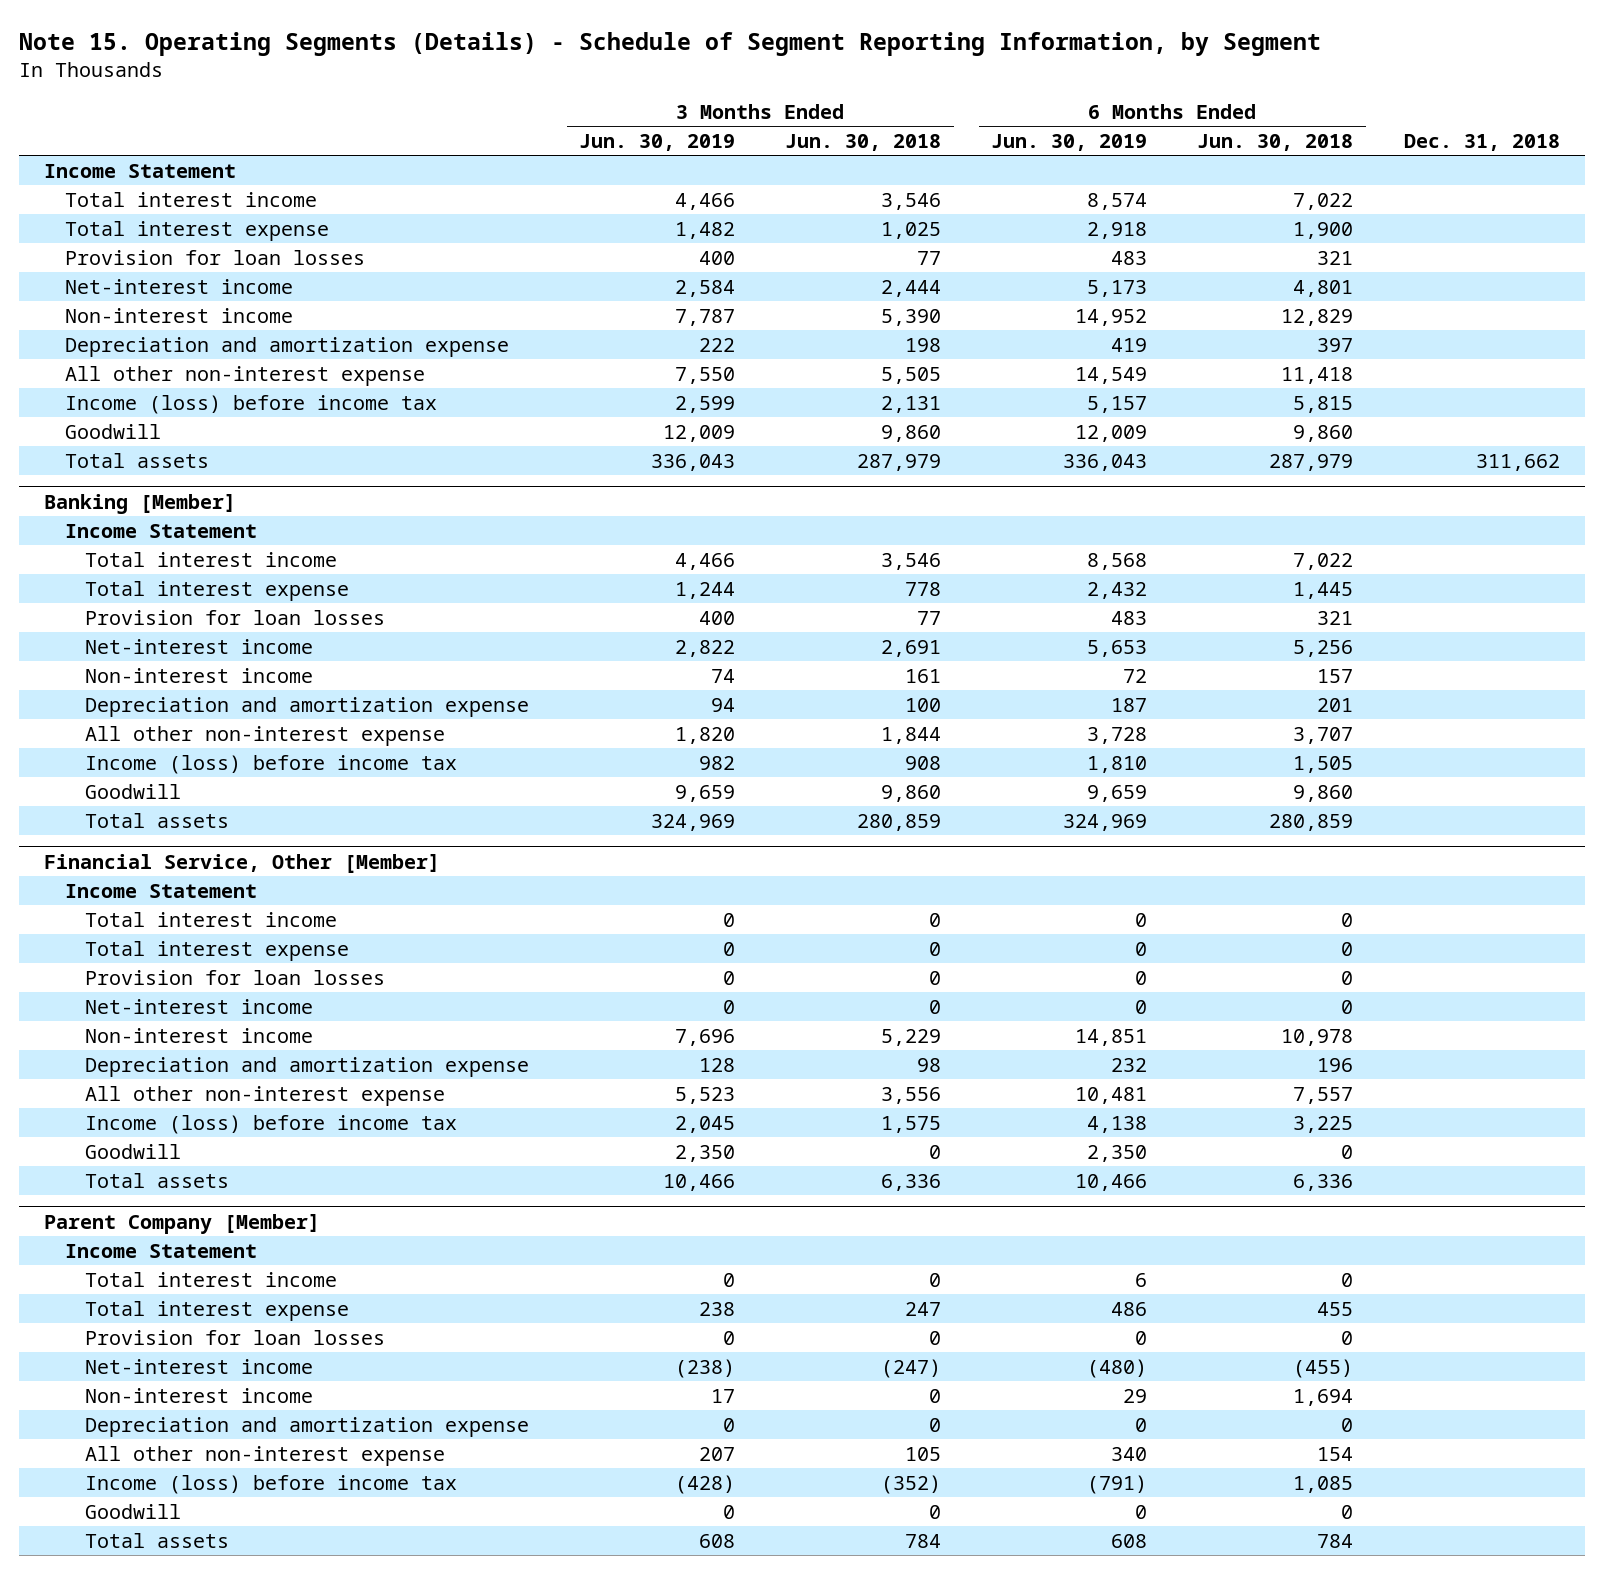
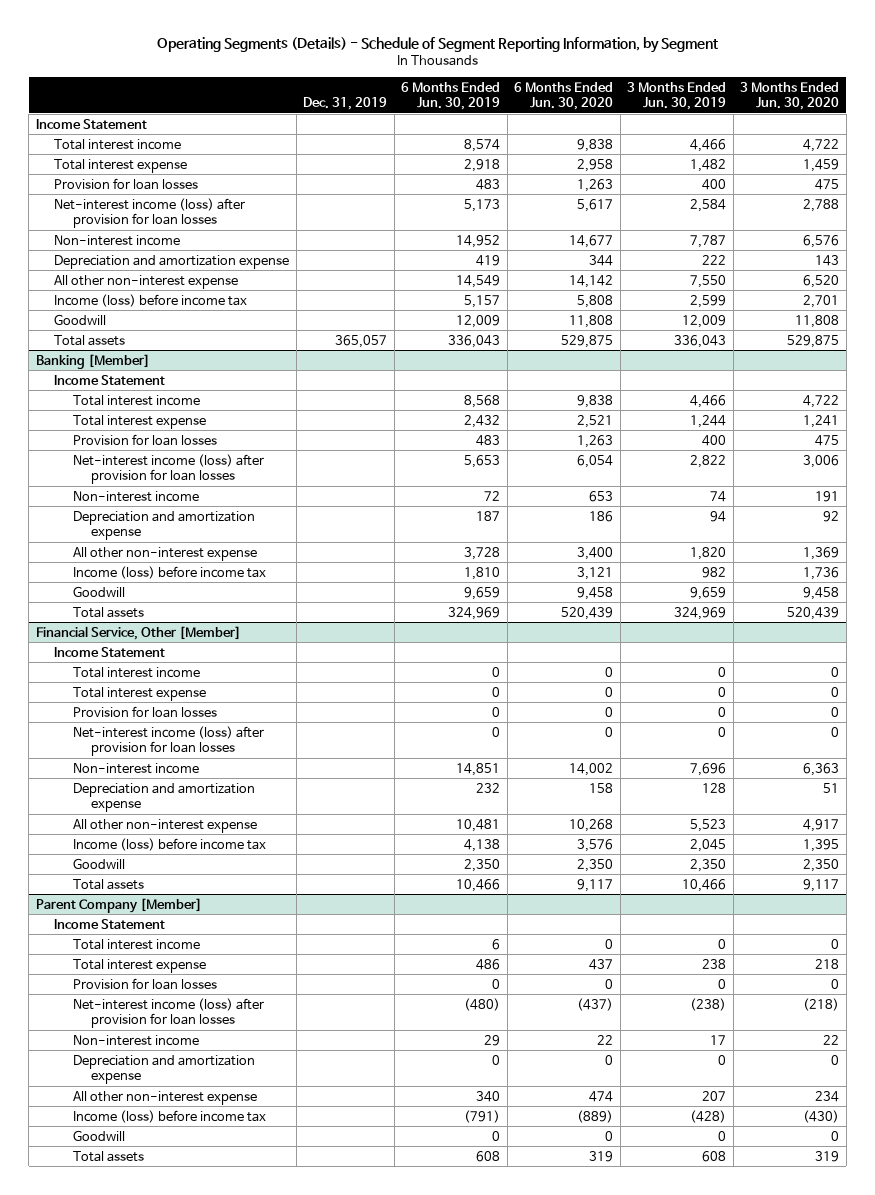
- Note 15. Operating Segments (Details) - Schedule of Segment Reporting Information, by Segment
+ Operating Segments (Details) - Schedule of Segment Reporting Information, by Segment
- | 3 Months Ended Jun. 30, 2019 | 3 Months Ended Jun. 30, 2018 | 6 Months Ended Jun. 30, 2019 | 6 Months Ended Jun. 30, 2018 | Dec. 31, 2018
+ | Dec. 31, 2019 | 6 Months Ended Jun. 30, 2019 | 6 Months Ended Jun. 30, 2020 | 3 Months Ended Jun. 30, 2019 | 3 Months Ended Jun. 30, 2020
- Net-interest income | 2,584 | 2,444 | 5,173 | 4,801 |
+ Net-interest income (loss) after provision for loan losses | | 5,173 | 5,617 | 2,584 | 2,788
@ Banking [Member]
- Net-interest income | 2,822 | 2,691 | 5,653 | 5,256 |
+ Net-interest income (loss) after provision for loan losses | | 5,653 | 6,054 | 2,822 | 3,006
@ Financial Service, Other [Member]
- Net-interest income | 0 | 0 | 0 | 0 |
+ Net-interest income (loss) after provision for loan losses | | 0 | 0 | 0 | 0
@ Parent Company [Member]
- Net-interest income | (238) | (247) | (480) | (455) |
+ Net-interest income (loss) after provision for loan losses | | (480) | (437) | (238) | (218)

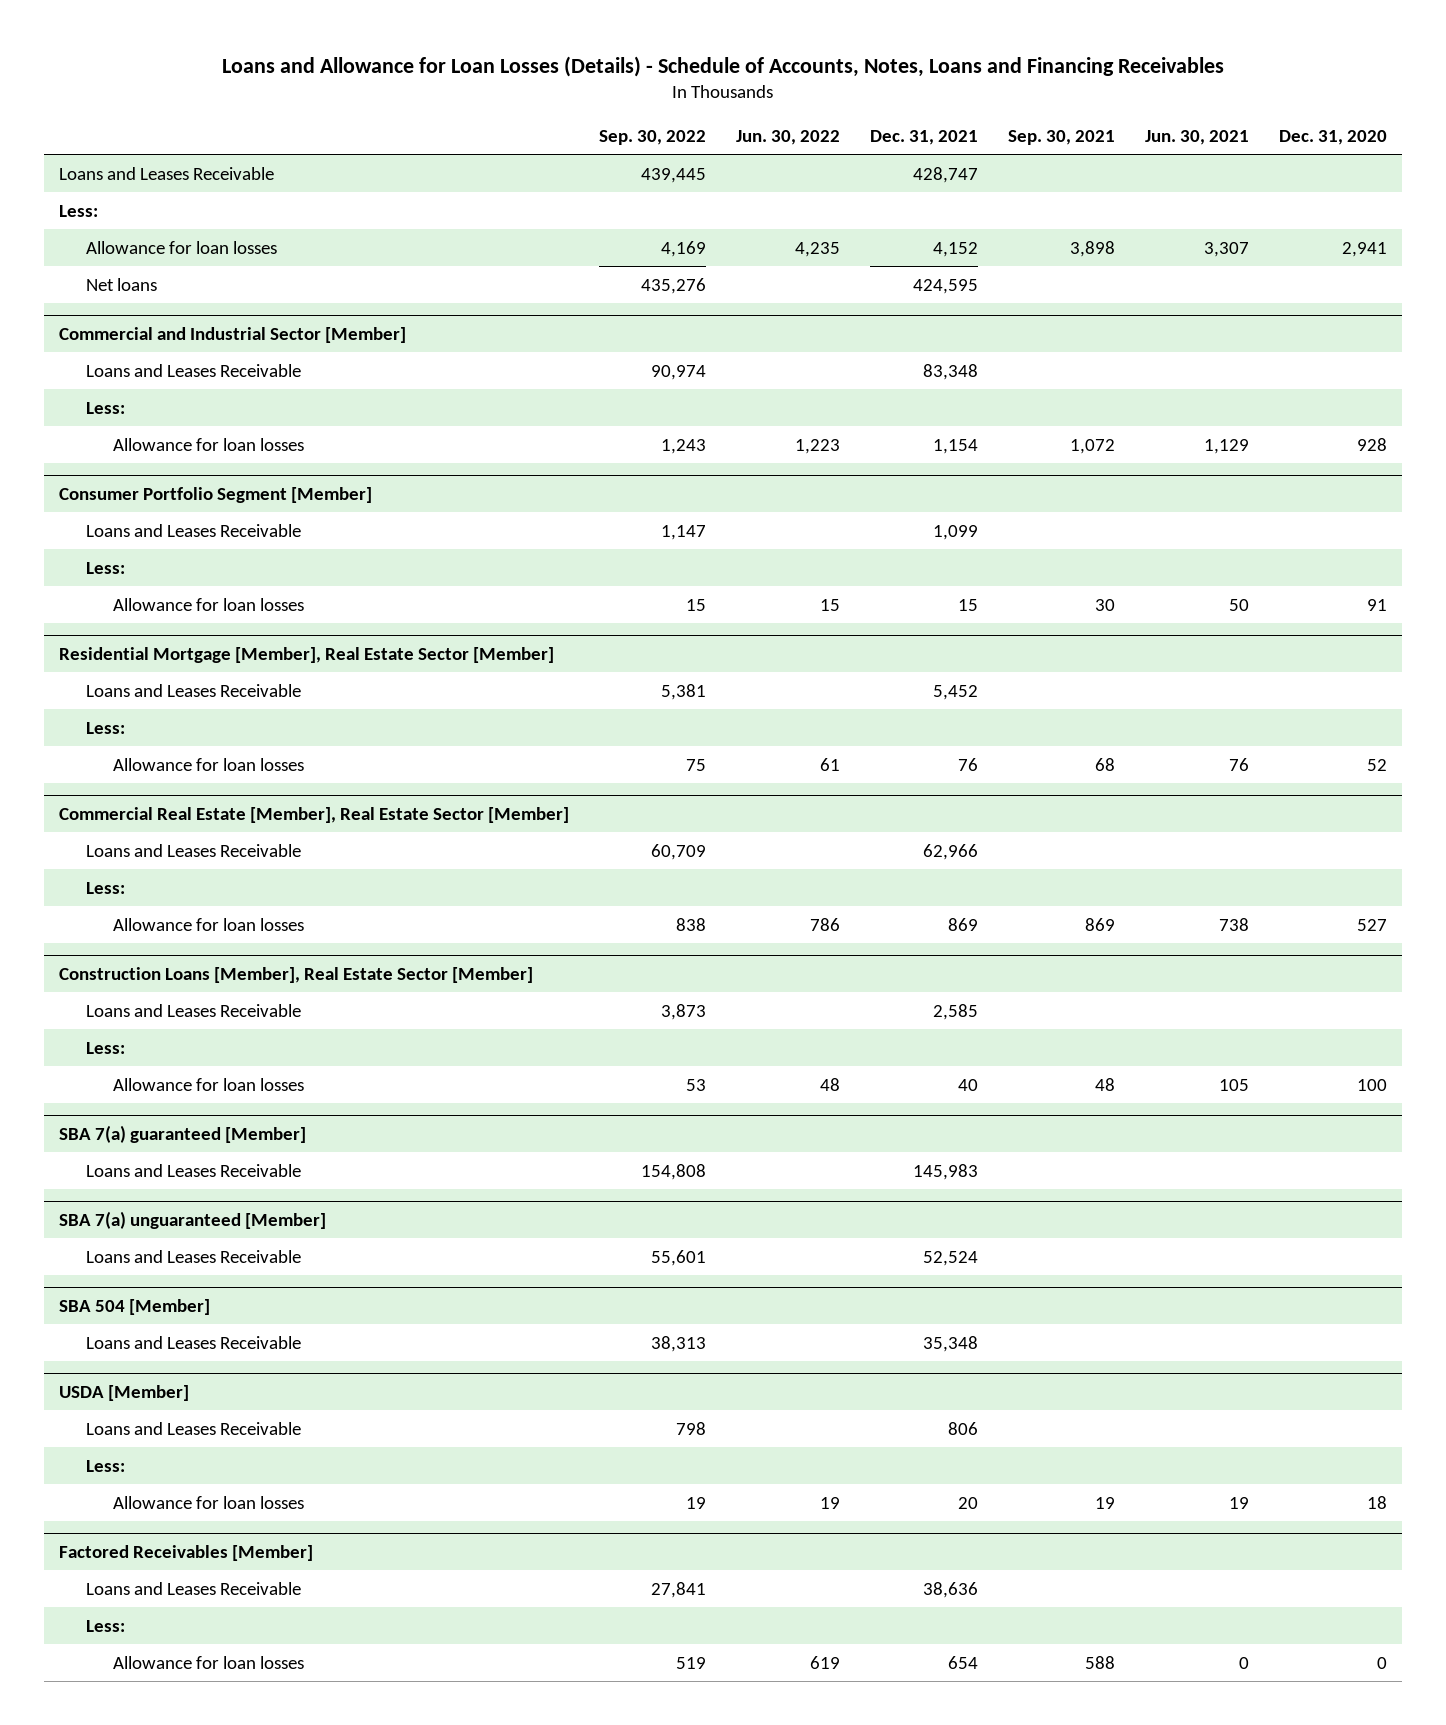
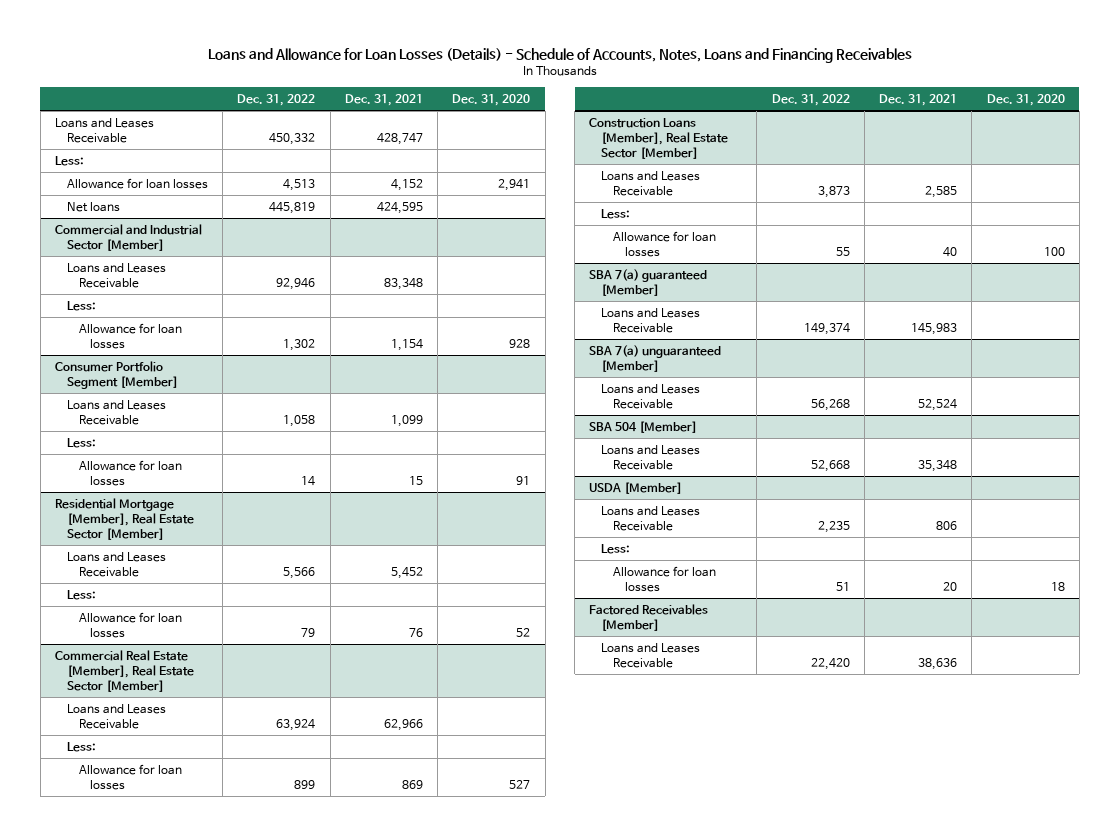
- | Sep. 30, 2022 | Jun. 30, 2022 | Dec. 31, 2021 | Sep. 30, 2021 | Jun. 30, 2021 | Dec. 31, 2020
+ | Dec. 31, 2022 | Dec. 31, 2021 | Dec. 31, 2020
@ Factored Receivables [Member]
- Less:
- Allowance for loan losses | 519 | 619 | 654 | 588 | 0 | 0

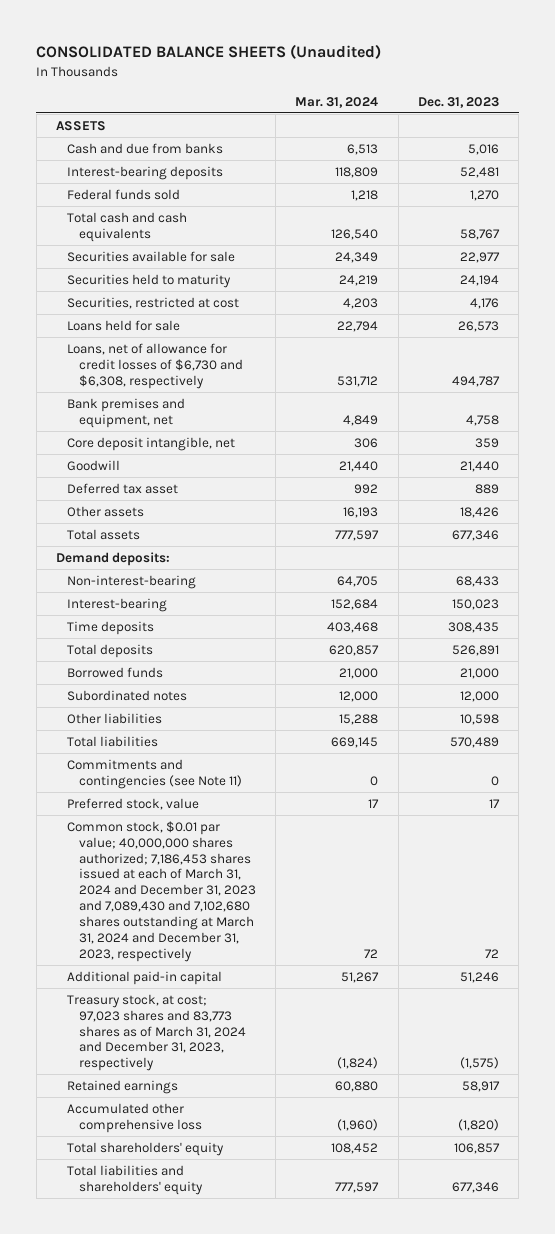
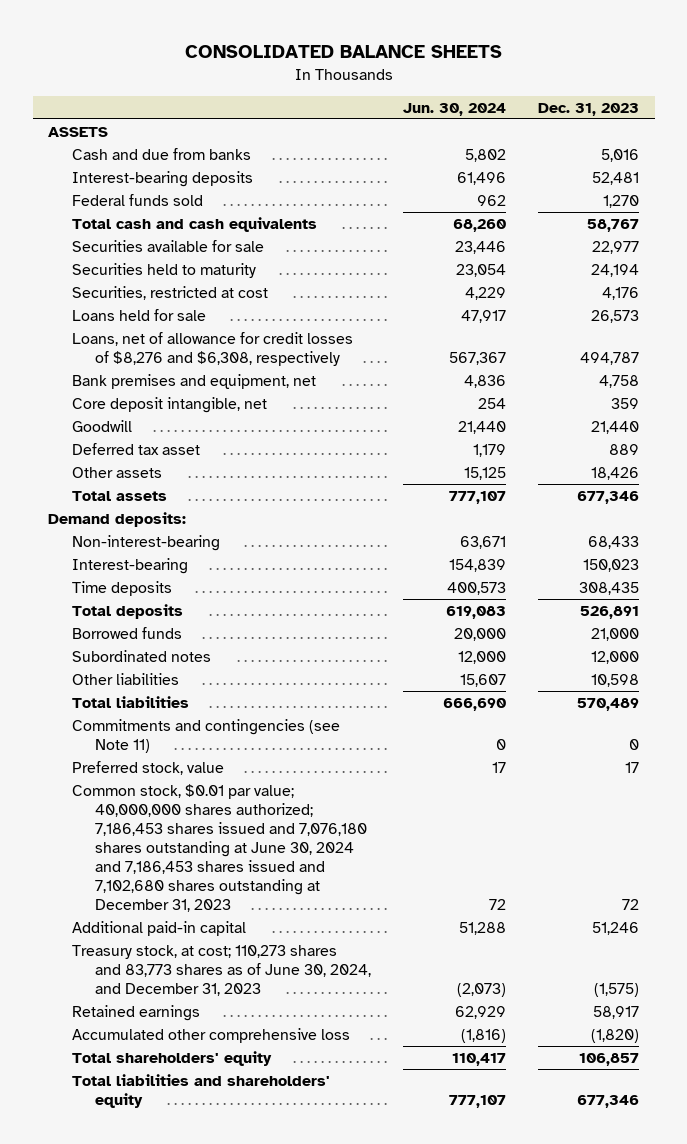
- CONSOLIDATED BALANCE SHEETS (Unaudited)
+ CONSOLIDATED BALANCE SHEETS
- | Mar. 31, 2024 | Dec. 31, 2023
+ | Jun. 30, 2024 | Dec. 31, 2023
- Loans, net of allowance for credit losses of $6,730 and $6,308, respectively | 531,712 | 494,787
+ Loans, net of allowance for credit losses of $8,276 and $6,308, respectively | 567,367 | 494,787
- Common stock, $0.01 par value; 40,000,000 shares authorized; 7,186,453 shares issued at each of March 31, 2024 and December 31, 2023 and 7,089,430 and 7,102,680 shares outstanding at March 31, 2024 and December 31, 2023, respectively | 72 | 72
+ Common stock, $0.01 par value; 40,000,000 shares authorized; 7,186,453 shares issued and 7,076,180 shares outstanding at June 30, 2024 and 7,186,453 shares issued and 7,102,680 shares outstanding at December 31, 2023 | 72 | 72
- Treasury stock, at cost; 97,023 shares and 83,773 shares as of March 31, 2024 and December 31, 2023, respectively | (1,824) | (1,575)
+ Treasury stock, at cost; 110,273 shares and 83,773 shares as of June 30, 2024, and December 31, 2023 | (2,073) | (1,575)

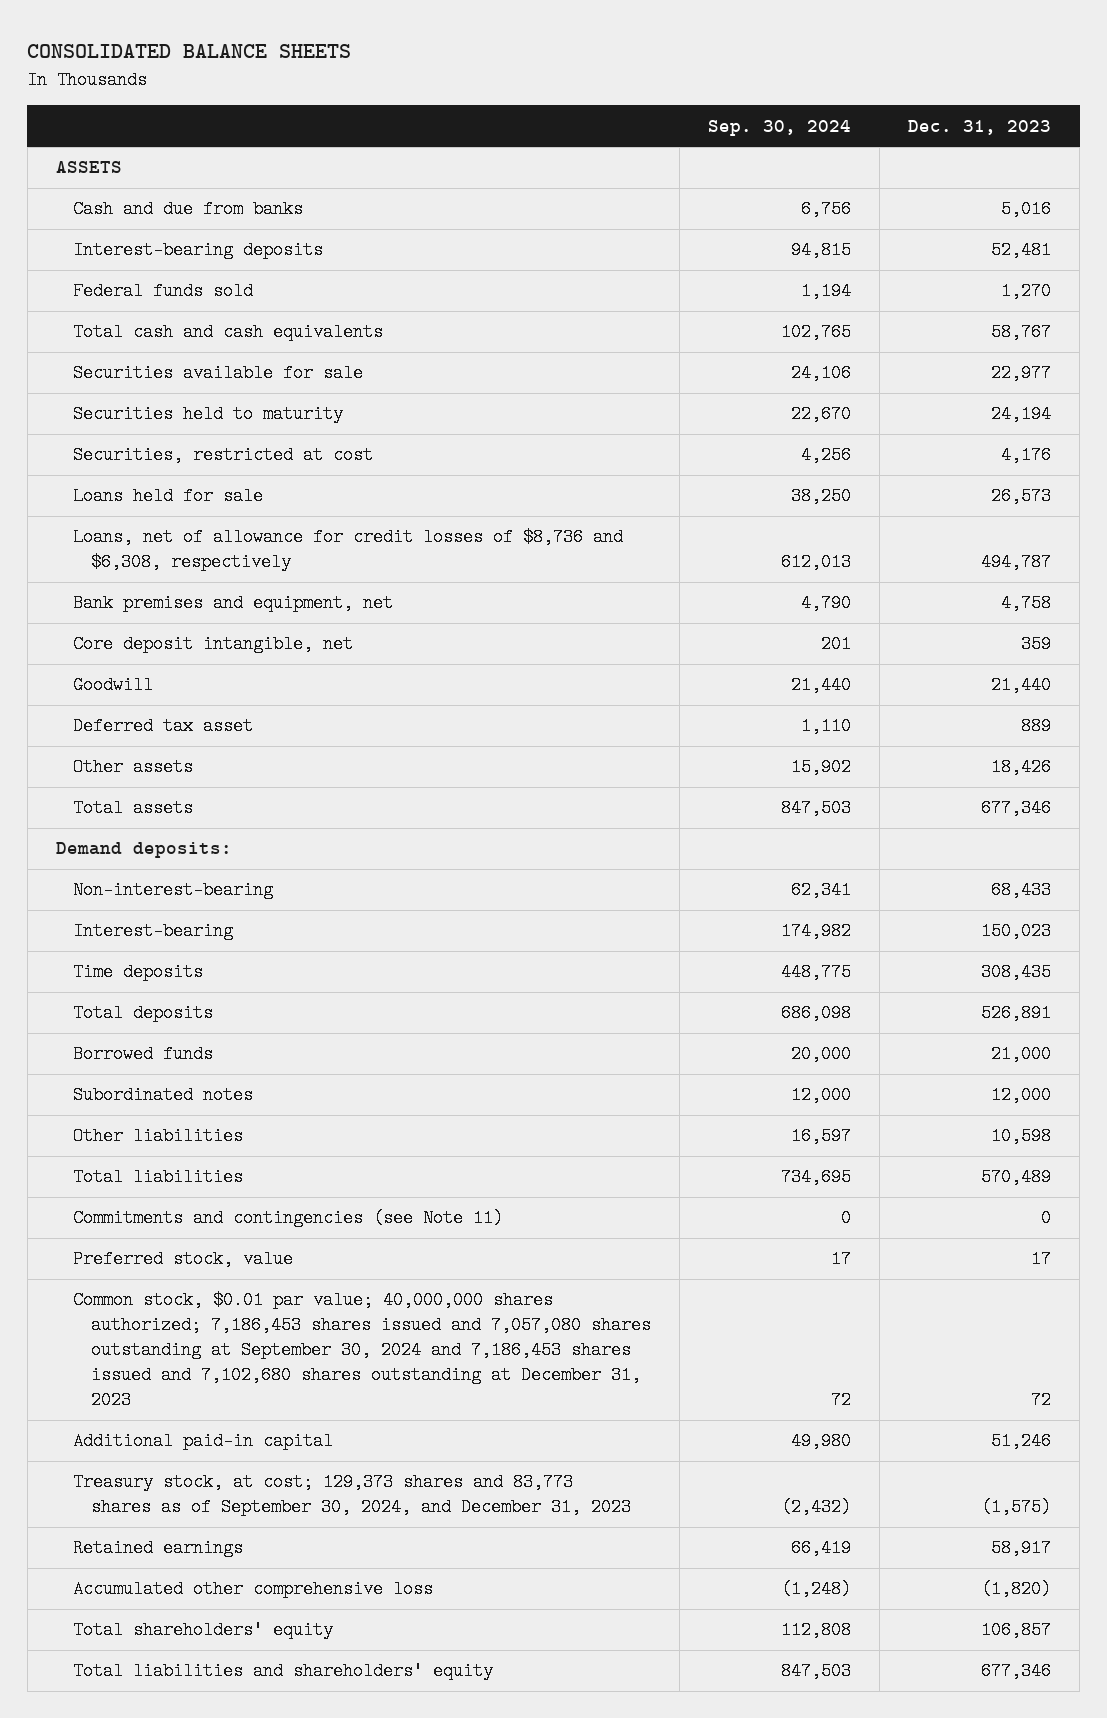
- | Jun. 30, 2024 | Dec. 31, 2023
+ | Sep. 30, 2024 | Dec. 31, 2023
- Loans, net of allowance for credit losses of $8,276 and $6,308, respectively | 567,367 | 494,787
+ Loans, net of allowance for credit losses of $8,736 and $6,308, respectively | 612,013 | 494,787
- Common stock, $0.01 par value; 40,000,000 shares authorized; 7,186,453 shares issued and 7,076,180 shares outstanding at June 30, 2024 and 7,186,453 shares issued and 7,102,680 shares outstanding at December 31, 2023 | 72 | 72
+ Common stock, $0.01 par value; 40,000,000 shares authorized; 7,186,453 shares issued and 7,057,080 shares outstanding at September 30, 2024 and 7,186,453 shares issued and 7,102,680 shares outstanding at December 31, 2023 | 72 | 72
- Treasury stock, at cost; 110,273 shares and 83,773 shares as of June 30, 2024, and December 31, 2023 | (2,073) | (1,575)
+ Treasury stock, at cost; 129,373 shares and 83,773 shares as of September 30, 2024, and December 31, 2023 | (2,432) | (1,575)

